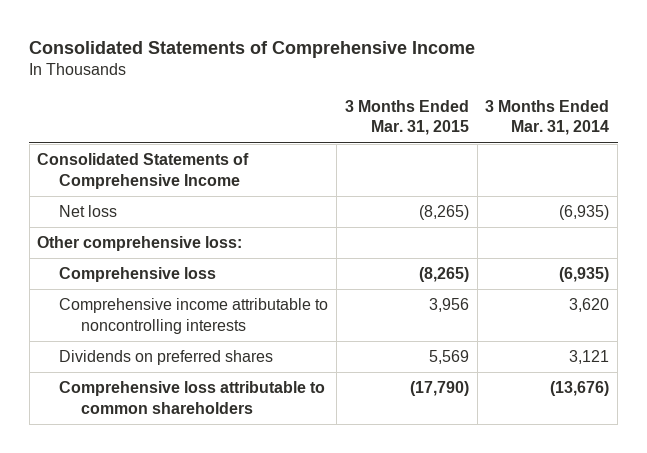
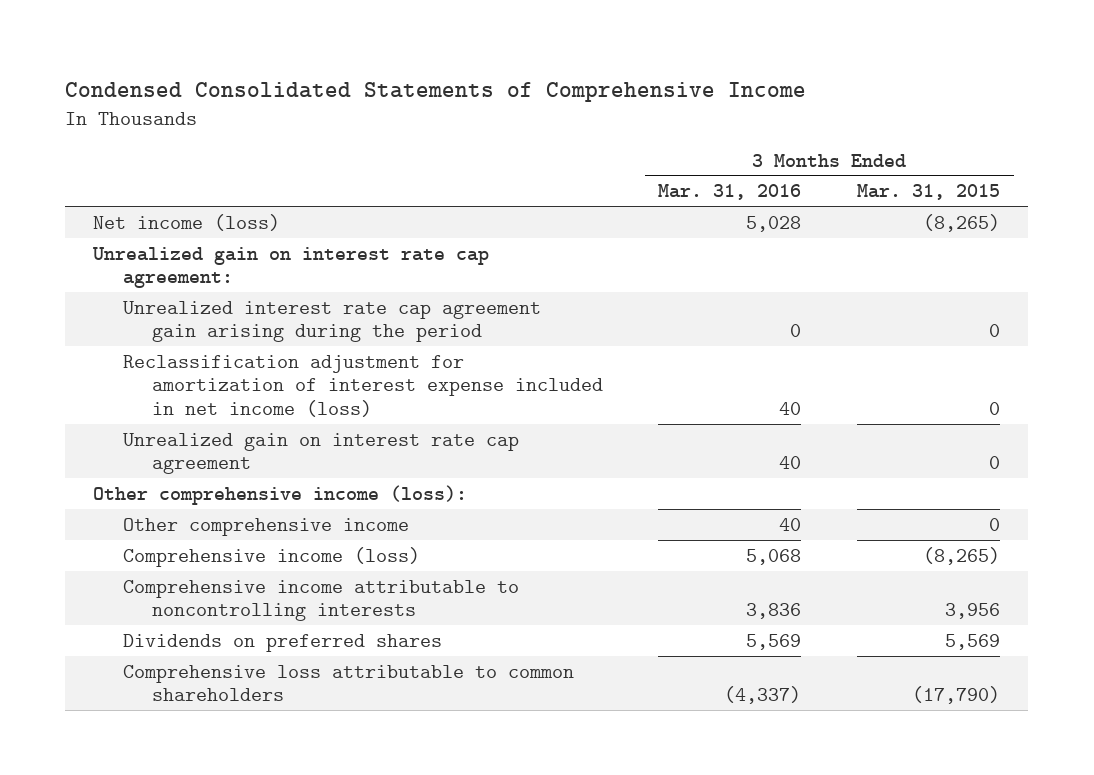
- Consolidated Statements of Comprehensive Income
+ Condensed Consolidated Statements of Comprehensive Income
- | 3 Months Ended Mar. 31, 2015 | 3 Months Ended Mar. 31, 2014
+ | 3 Months Ended Mar. 31, 2016 | 3 Months Ended Mar. 31, 2015
- Consolidated Statements of Comprehensive Income
- Net loss | (8,265) | (6,935)
- Other comprehensive loss:
- Comprehensive loss | (8,265) | (6,935)
+ Net income (loss) | 5,028 | (8,265)
+ Unrealized gain on interest rate cap agreement:
+ Unrealized interest rate cap agreement gain arising during the period | 0 | 0
+ Reclassification adjustment for amortization of interest expense included in net income (loss) | 40 | 0
+ Unrealized gain on interest rate cap agreement | 40 | 0
+ Other comprehensive income (loss):
+ Other comprehensive income | 40 | 0
+ Comprehensive income (loss) | 5,068 | (8,265)

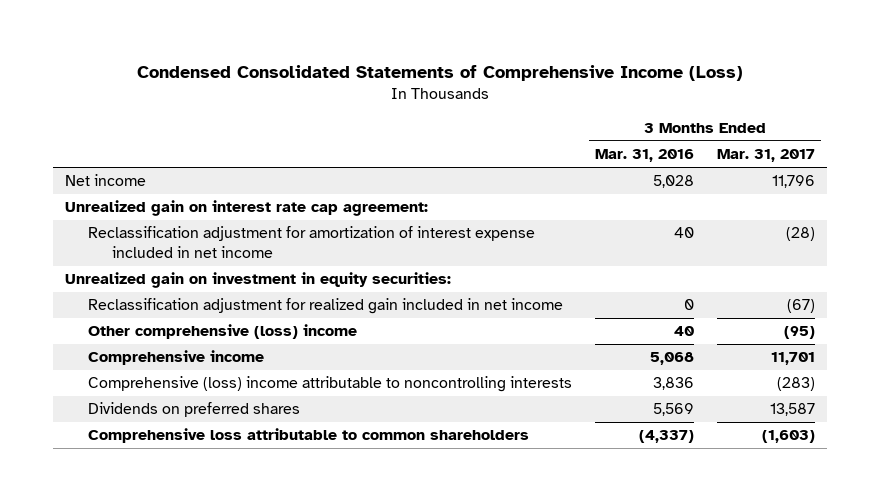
- Condensed Consolidated Statements of Comprehensive Income
+ Condensed Consolidated Statements of Comprehensive Income (Loss)
- | 3 Months Ended Mar. 31, 2016 | 3 Months Ended Mar. 31, 2015
+ | 3 Months Ended Mar. 31, 2016 | 3 Months Ended Mar. 31, 2017
- Net income (loss) | 5,028 | (8,265)
+ Net income | 5,028 | 11,796
- Unrealized interest rate cap agreement gain arising during the period | 0 | 0
- Reclassification adjustment for amortization of interest expense included in net income (loss) | 40 | 0
- Unrealized gain on interest rate cap agreement | 40 | 0
- Other comprehensive income (loss):
- Other comprehensive income | 40 | 0
- Comprehensive income (loss) | 5,068 | (8,265)
- Comprehensive income attributable to noncontrolling interests | 3,836 | 3,956
+ Reclassification adjustment for amortization of interest expense included in net income | 40 | (28)
+ Unrealized gain on investment in equity securities:
+ Reclassification adjustment for realized gain included in net income | 0 | (67)
+ Other comprehensive (loss) income | 40 | (95)
+ Comprehensive income | 5,068 | 11,701
+ Comprehensive (loss) income attributable to noncontrolling interests | 3,836 | (283)

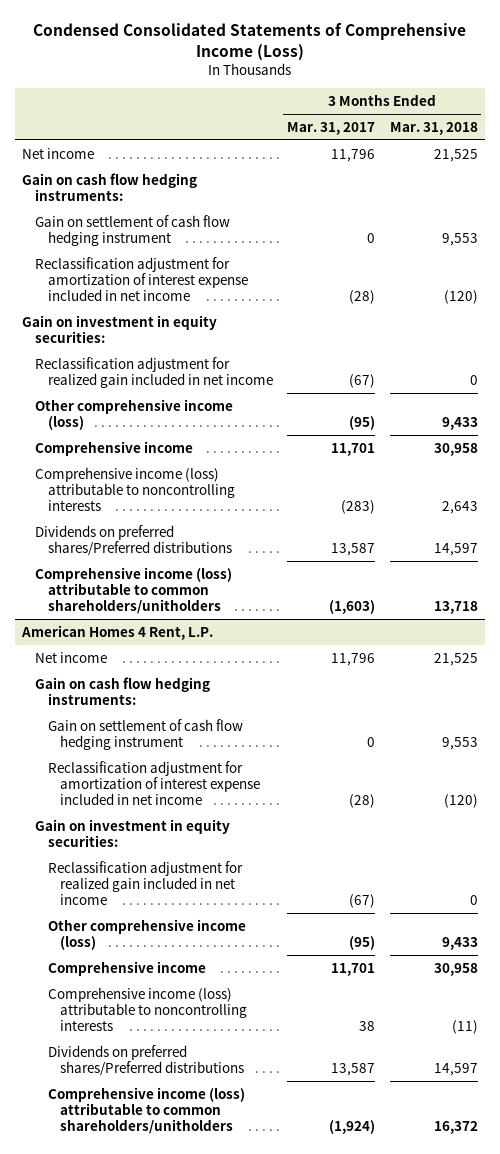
- | 3 Months Ended Mar. 31, 2016 | 3 Months Ended Mar. 31, 2017
+ | 3 Months Ended Mar. 31, 2017 | 3 Months Ended Mar. 31, 2018
- Unrealized gain on interest rate cap agreement:
+ Gain on cash flow hedging instruments:
+ Gain on settlement of cash flow hedging instrument | 0 | 9,553
- Unrealized gain on investment in equity securities:
+ Gain on investment in equity securities:
- Other comprehensive (loss) income | 40 | (95)
+ Other comprehensive income (loss) | (95) | 9,433
- Comprehensive (loss) income attributable to noncontrolling interests | 3,836 | (283)
- Dividends on preferred shares | 5,569 | 13,587
- Comprehensive loss attributable to common shareholders | (4,337) | (1,603)
+ Comprehensive income (loss) attributable to noncontrolling interests | (283) | 2,643
+ Dividends on preferred shares/Preferred distributions | 13,587 | 14,597
+ Comprehensive income (loss) attributable to common shareholders/unitholders | (1,603) | 13,718
+ American Homes 4 Rent, L.P.
+ Net income | 11,796 | 21,525
+ Gain on cash flow hedging instruments:
+ Gain on settlement of cash flow hedging instrument | 0 | 9,553
+ Reclassification adjustment for amortization of interest expense included in net income | (28) | (120)
+ Gain on investment in equity securities:
+ Reclassification adjustment for realized gain included in net income | (67) | 0
+ Other comprehensive income (loss) | (95) | 9,433
+ Comprehensive income | 11,701 | 30,958
+ Comprehensive income (loss) attributable to noncontrolling interests | 38 | (11)
+ Dividends on preferred shares/Preferred distributions | 13,587 | 14,597
+ Comprehensive income (loss) attributable to common shareholders/unitholders | (1,924) | 16,372

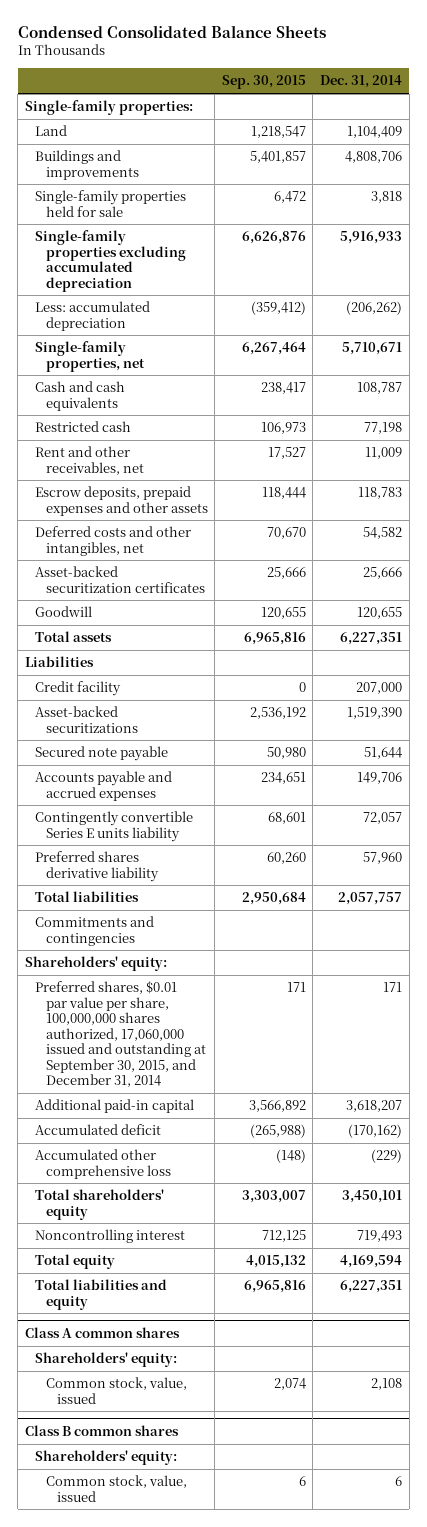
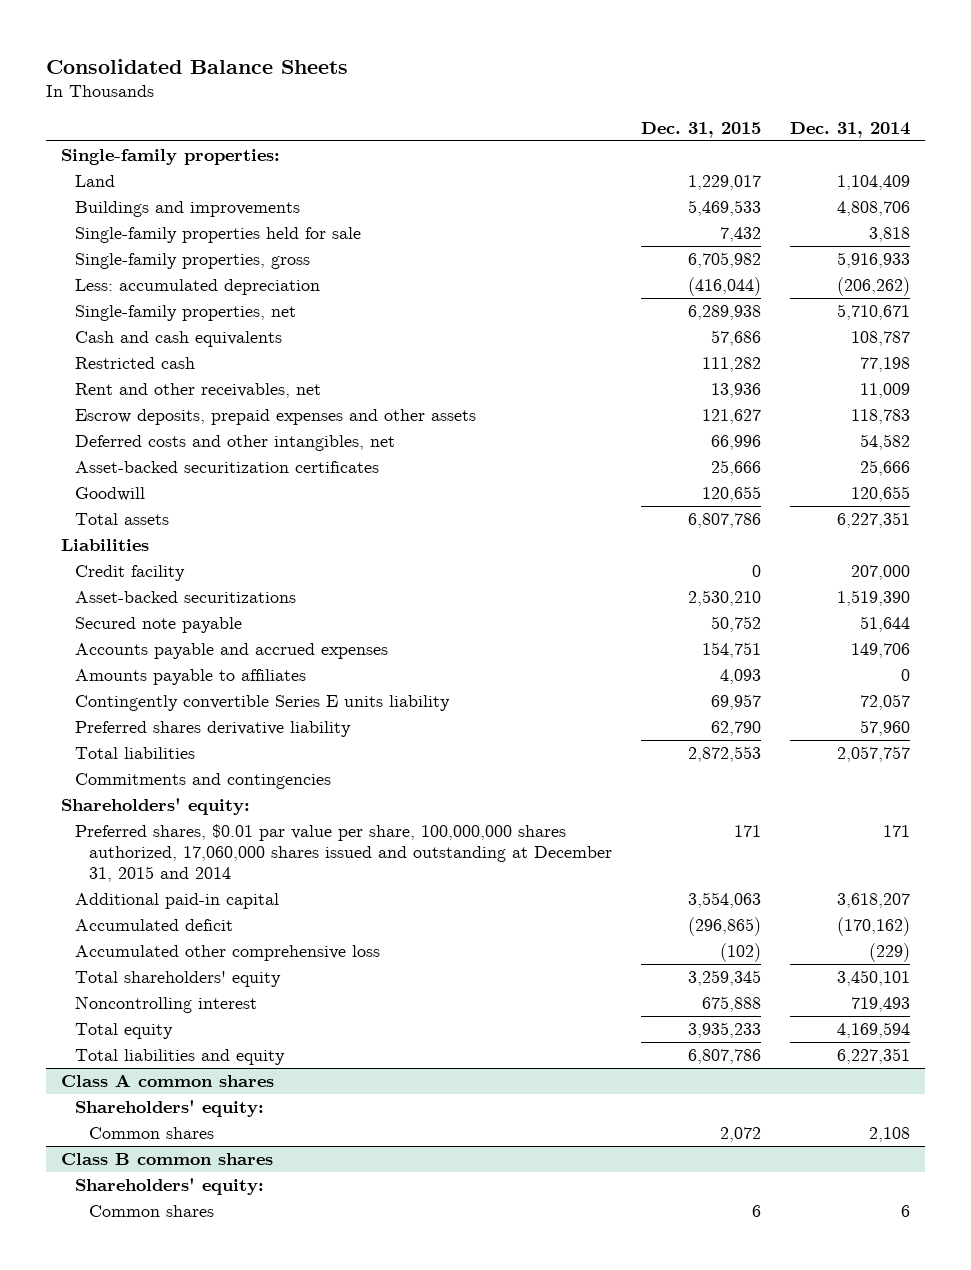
- Condensed Consolidated Balance Sheets
+ Consolidated Balance Sheets
- | Sep. 30, 2015 | Dec. 31, 2014
+ | Dec. 31, 2015 | Dec. 31, 2014
- Single-family properties excluding accumulated depreciation | 6,626,876 | 5,916,933
+ Single-family properties, gross | 6,705,982 | 5,916,933
+ Amounts payable to affiliates | 4,093 | 0
- Preferred shares, $0.01 par value per share, 100,000,000 shares authorized, 17,060,000 issued and outstanding at September 30, 2015, and December 31, 2014 | 171 | 171
+ Preferred shares, $0.01 par value per share, 100,000,000 shares authorized, 17,060,000 shares issued and outstanding at December 31, 2015 and 2014 | 171 | 171
@ Class A common shares
- Common stock, value, issued | 2,074 | 2,108
+ Common shares | 2,072 | 2,108
@ Class B common shares
- Common stock, value, issued | 6 | 6
+ Common shares | 6 | 6

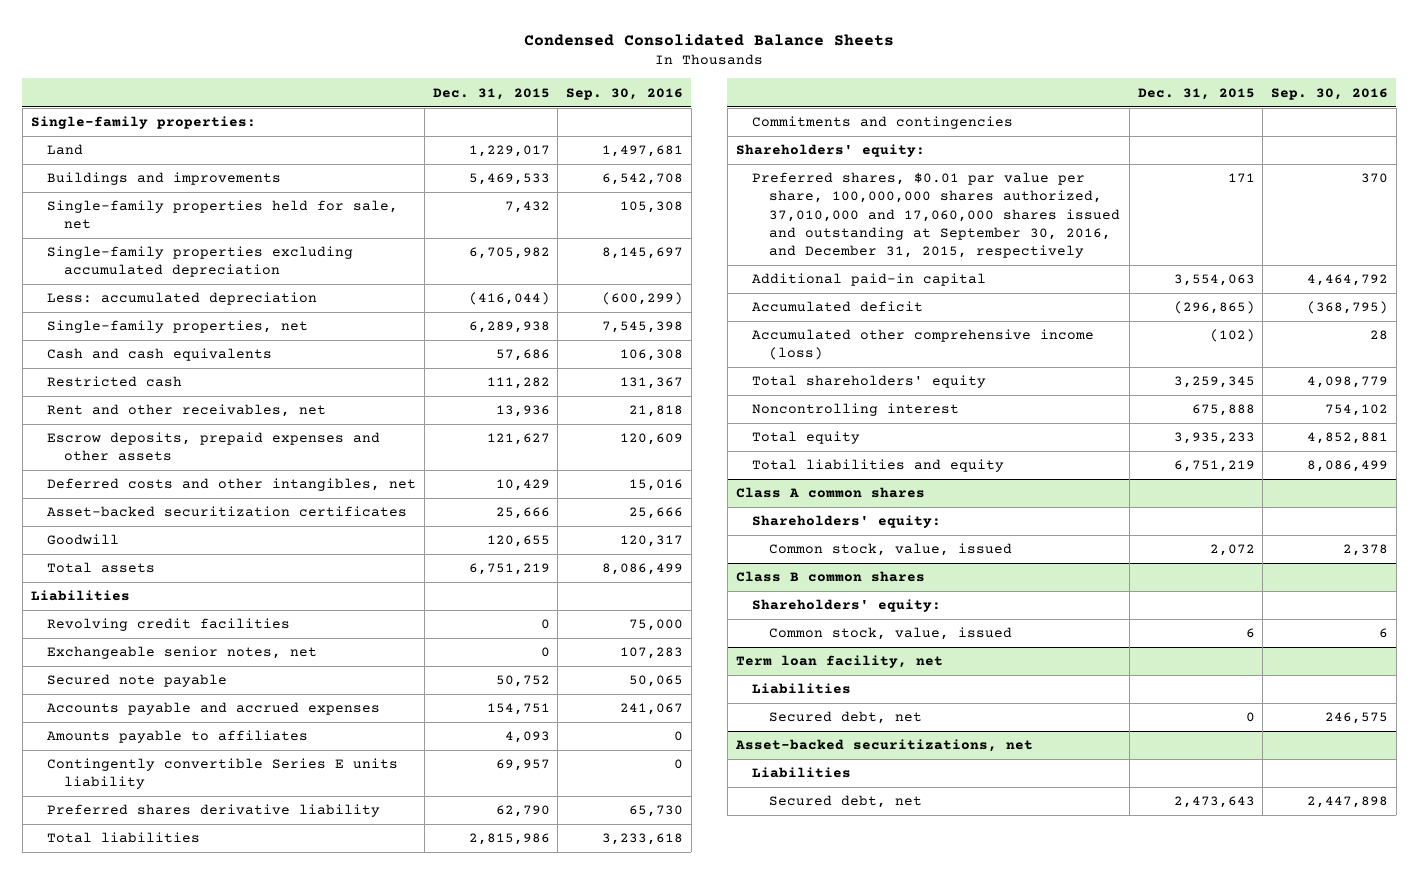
- Consolidated Balance Sheets
+ Condensed Consolidated Balance Sheets
- | Dec. 31, 2015 | Dec. 31, 2014
+ | Dec. 31, 2015 | Sep. 30, 2016
- Single-family properties held for sale | 7,432 | 3,818
- Single-family properties, gross | 6,705,982 | 5,916,933
+ Single-family properties held for sale, net | 7,432 | 105,308
+ Single-family properties excluding accumulated depreciation | 6,705,982 | 8,145,697
- Deferred costs and other intangibles, net | 66,996 | 54,582
+ Deferred costs and other intangibles, net | 10,429 | 15,016
- Total assets | 6,807,786 | 6,227,351
+ Total assets | 6,751,219 | 8,086,499
- Credit facility | 0 | 207,000
- Asset-backed securitizations | 2,530,210 | 1,519,390
+ Revolving credit facilities | 0 | 75,000
+ Exchangeable senior notes, net | 0 | 107,283
- Total liabilities | 2,872,553 | 2,057,757
+ Total liabilities | 2,815,986 | 3,233,618
- Preferred shares, $0.01 par value per share, 100,000,000 shares authorized, 17,060,000 shares issued and outstanding at December 31, 2015 and 2014 | 171 | 171
+ Preferred shares, $0.01 par value per share, 100,000,000 shares authorized, 37,010,000 and 17,060,000 shares issued and outstanding at September 30, 2016, and December 31, 2015, respectively | 171 | 370
- Accumulated other comprehensive loss | (102) | (229)
+ Accumulated other comprehensive income (loss) | (102) | 28
- Total liabilities and equity | 6,807,786 | 6,227,351
+ Total liabilities and equity | 6,751,219 | 8,086,499
@ Class A common shares
- Common shares | 2,072 | 2,108
+ Common stock, value, issued | 2,072 | 2,378
@ Class B common shares
- Common shares | 6 | 6
+ Common stock, value, issued | 6 | 6
+ Term loan facility, net
+ Liabilities
+ Secured debt, net | 0 | 246,575
+ Asset-backed securitizations, net
+ Liabilities
+ Secured debt, net | 2,473,643 | 2,447,898

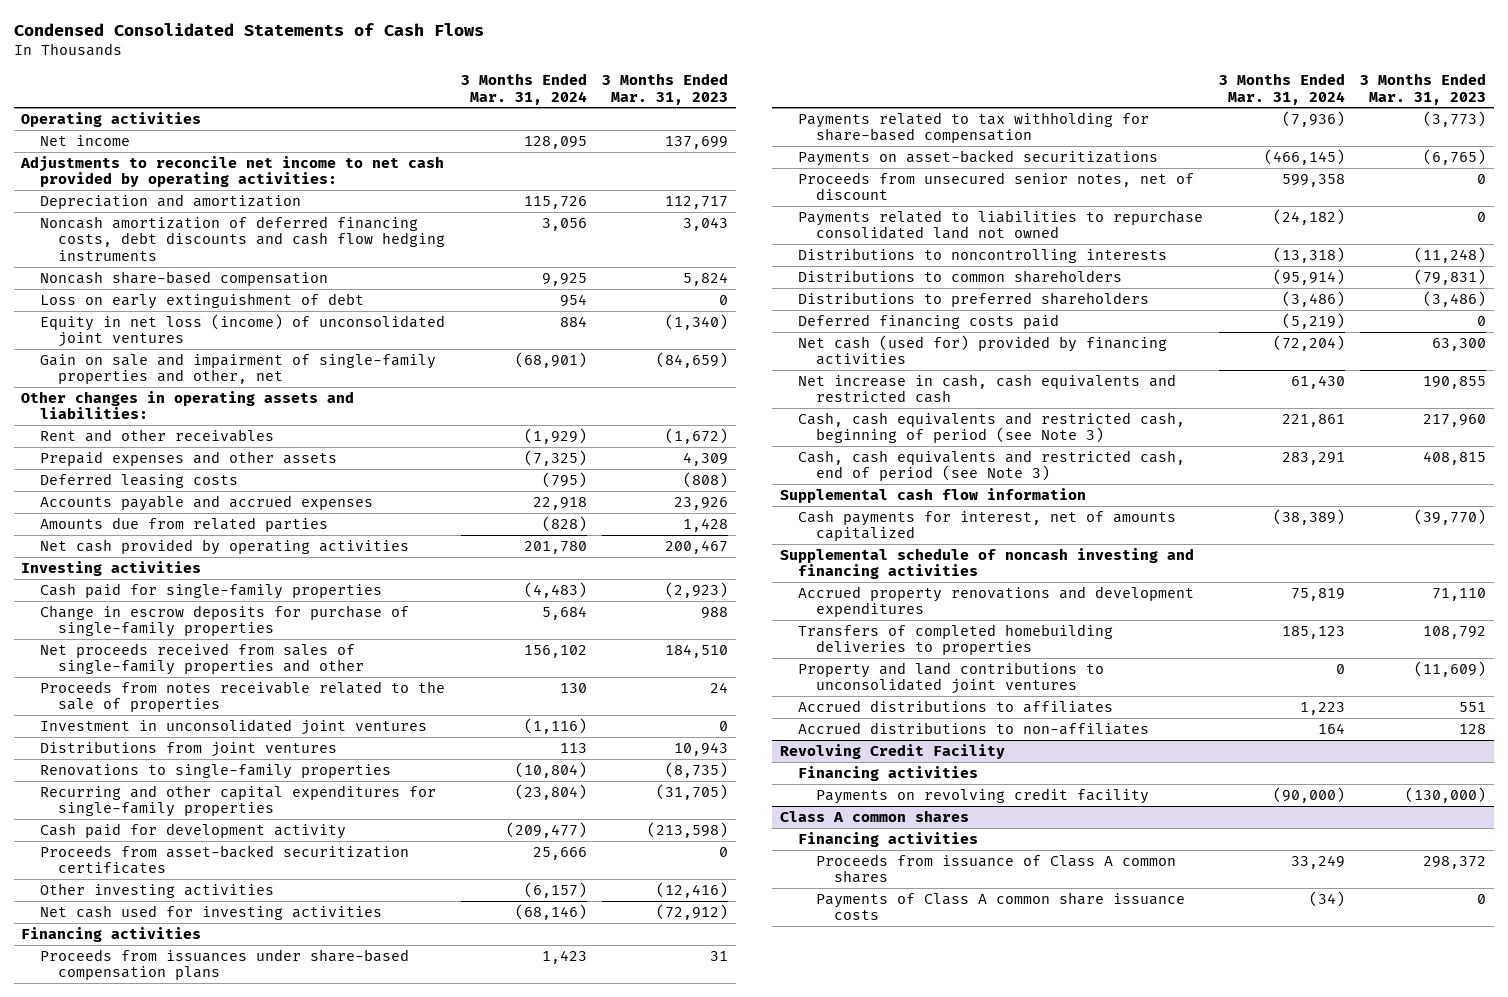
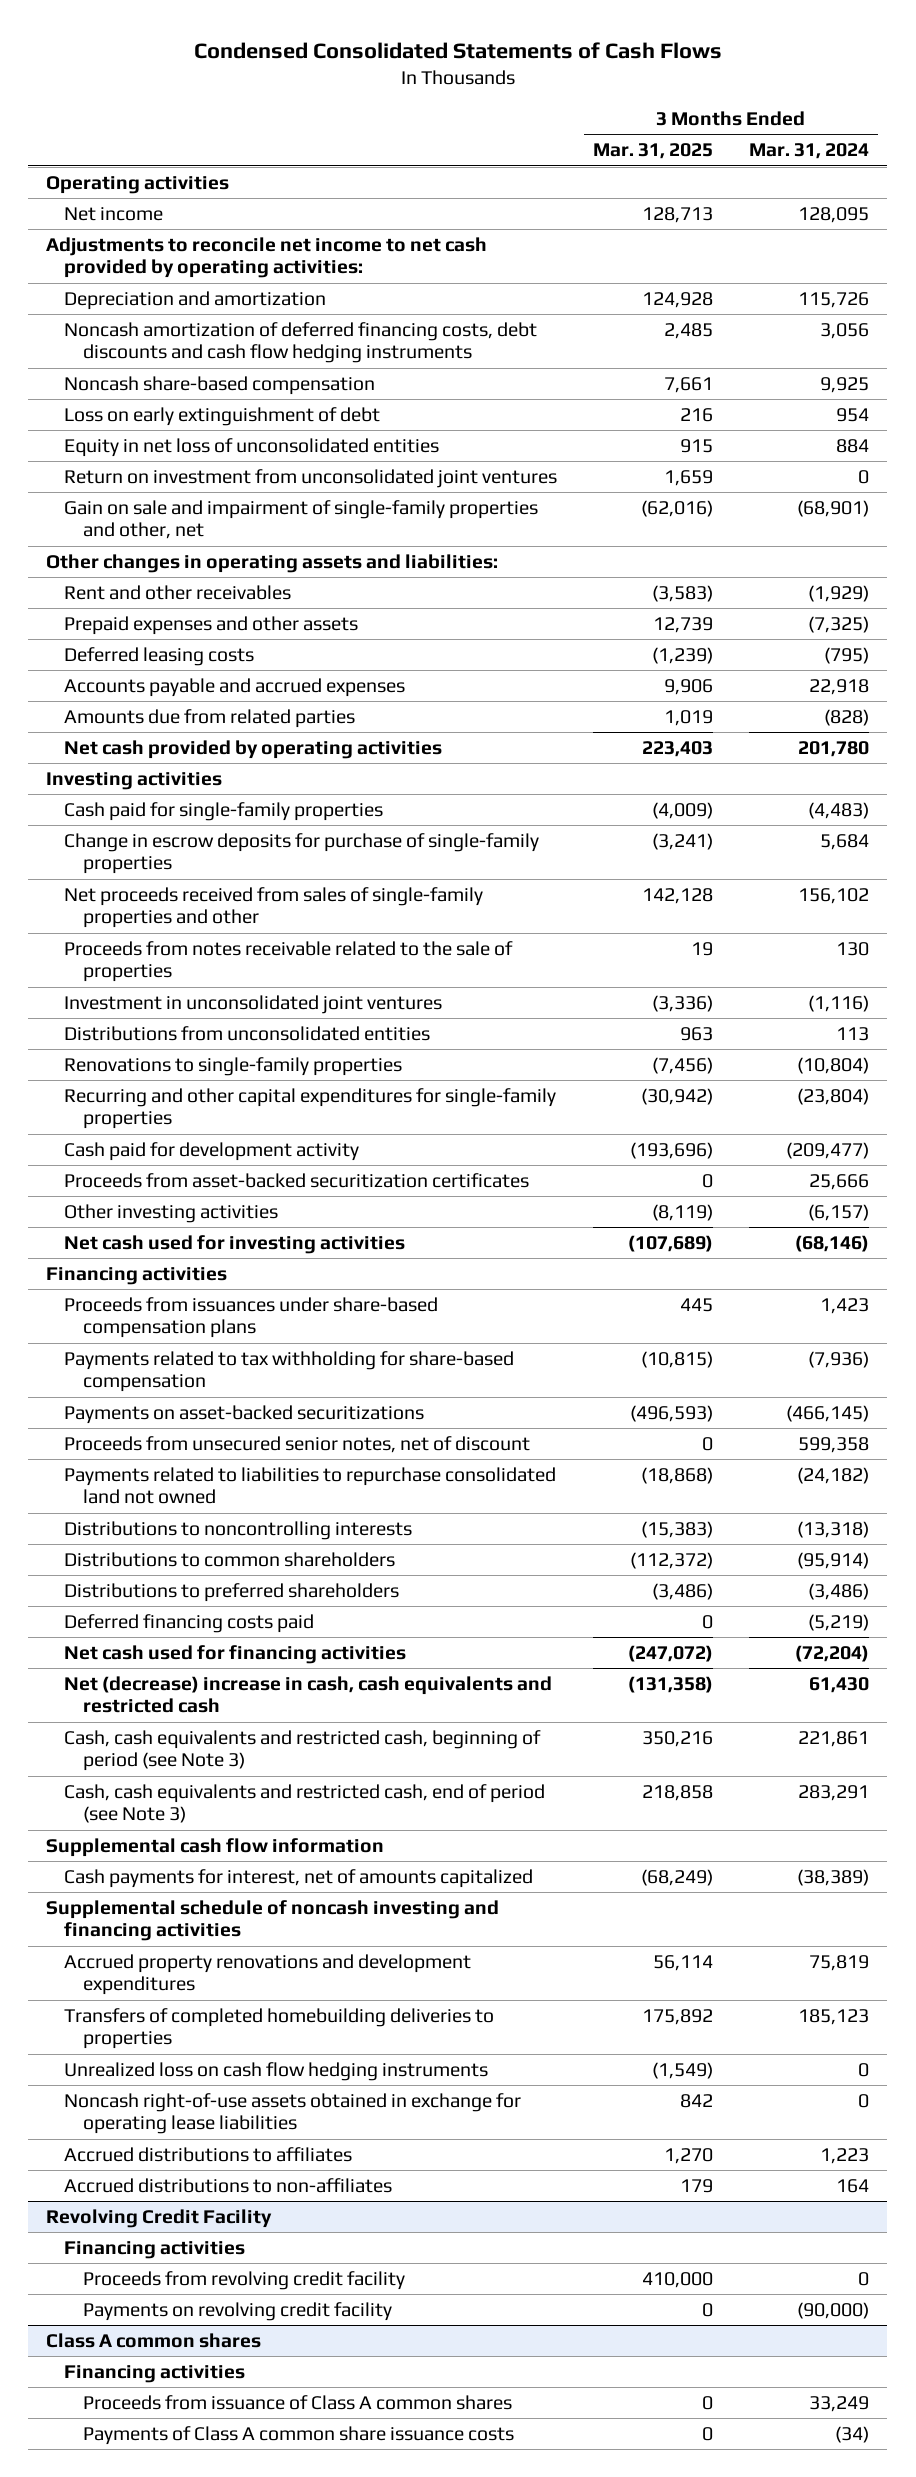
- | 3 Months Ended Mar. 31, 2024 | 3 Months Ended Mar. 31, 2023
+ | 3 Months Ended Mar. 31, 2025 | 3 Months Ended Mar. 31, 2024
- Equity in net loss (income) of unconsolidated joint ventures | 884 | (1,340)
+ Equity in net loss of unconsolidated entities | 915 | 884
+ Return on investment from unconsolidated joint ventures | 1,659 | 0
- Distributions from joint ventures | 113 | 10,943
+ Distributions from unconsolidated entities | 963 | 113
- Net cash (used for) provided by financing activities | (72,204) | 63,300
- Net increase in cash, cash equivalents and restricted cash | 61,430 | 190,855
+ Net cash used for financing activities | (247,072) | (72,204)
+ Net (decrease) increase in cash, cash equivalents and restricted cash | (131,358) | 61,430
- Property and land contributions to unconsolidated joint ventures | 0 | (11,609)
+ Unrealized loss on cash flow hedging instruments | (1,549) | 0
+ Noncash right-of-use assets obtained in exchange for operating lease liabilities | 842 | 0
@ Revolving Credit Facility
+ Proceeds from revolving credit facility | 410,000 | 0

